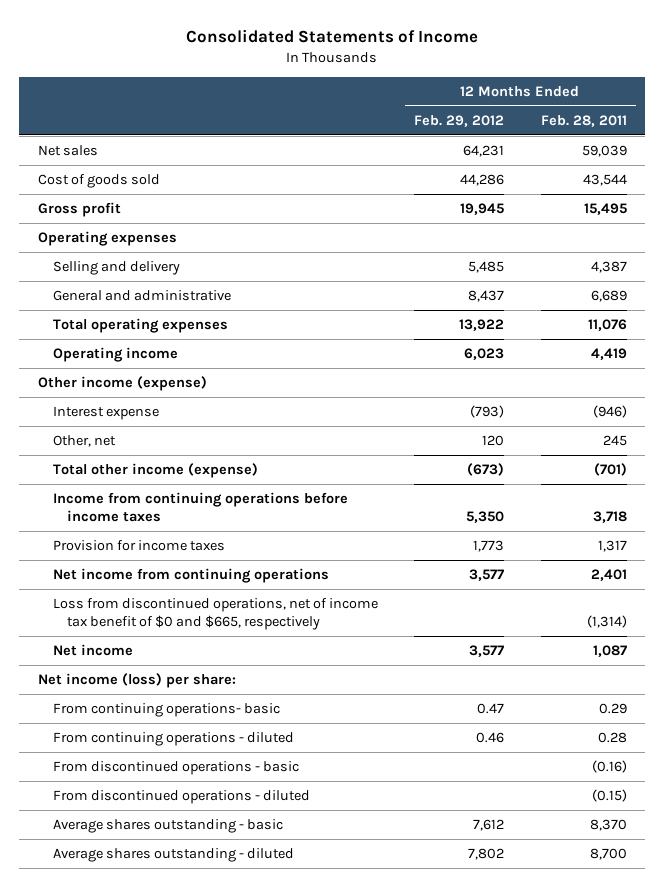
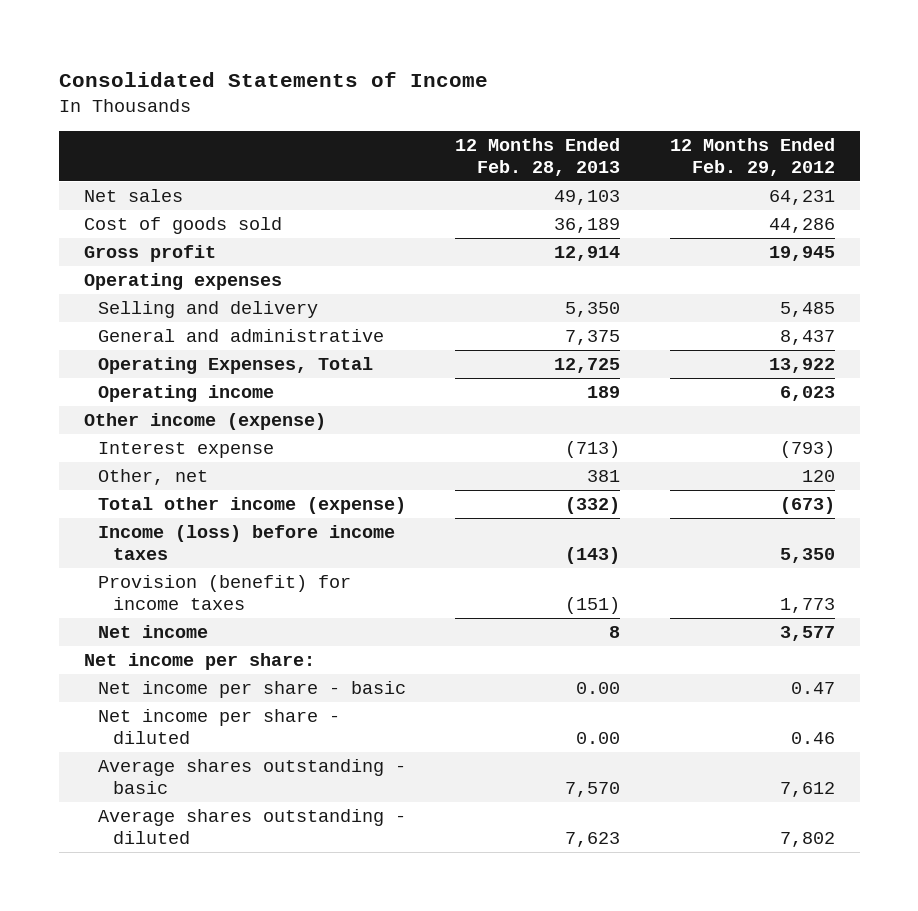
- | 12 Months Ended Feb. 29, 2012 | 12 Months Ended Feb. 28, 2011
+ | 12 Months Ended Feb. 28, 2013 | 12 Months Ended Feb. 29, 2012
- Total operating expenses | 13,922 | 11,076
+ Operating Expenses, Total | 12,725 | 13,922
- Income from continuing operations before income taxes | 5,350 | 3,718
- Provision for income taxes | 1,773 | 1,317
- Net income from continuing operations | 3,577 | 2,401
- Loss from discontinued operations, net of income tax benefit of $0 and $665, respectively | | (1,314)
+ Income (loss) before income taxes | (143) | 5,350
+ Provision (benefit) for income taxes | (151) | 1,773
- Net income (loss) per share:
- From continuing operations- basic | 0.47 | 0.29
- From continuing operations - diluted | 0.46 | 0.28
- From discontinued operations - basic | | (0.16)
- From discontinued operations - diluted | | (0.15)
+ Net income per share:
+ Net income per share - basic | 0.00 | 0.47
+ Net income per share - diluted | 0.00 | 0.46

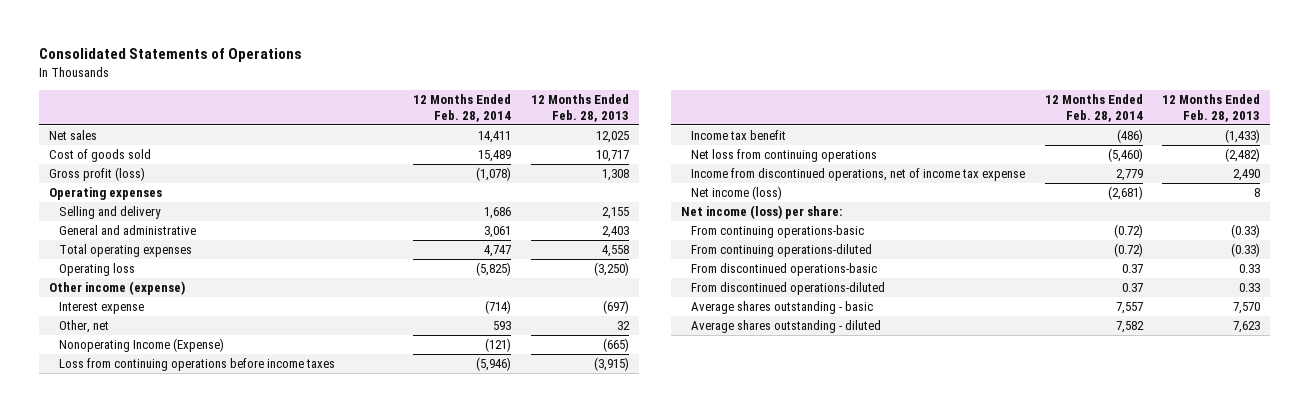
- Consolidated Statements of Income
+ Consolidated Statements of Operations
- | 12 Months Ended Feb. 28, 2013 | 12 Months Ended Feb. 29, 2012
+ | 12 Months Ended Feb. 28, 2014 | 12 Months Ended Feb. 28, 2013
- Net sales | 49,103 | 64,231
- Cost of goods sold | 36,189 | 44,286
- Gross profit | 12,914 | 19,945
+ Net sales | 14,411 | 12,025
+ Cost of goods sold | 15,489 | 10,717
+ Gross profit (loss) | (1,078) | 1,308
- Selling and delivery | 5,350 | 5,485
- General and administrative | 7,375 | 8,437
- Operating Expenses, Total | 12,725 | 13,922
- Operating income | 189 | 6,023
+ Selling and delivery | 1,686 | 2,155
+ General and administrative | 3,061 | 2,403
+ Total operating expenses | 4,747 | 4,558
+ Operating loss | (5,825) | (3,250)
- Interest expense | (713) | (793)
- Other, net | 381 | 120
- Total other income (expense) | (332) | (673)
- Income (loss) before income taxes | (143) | 5,350
- Provision (benefit) for income taxes | (151) | 1,773
- Net income | 8 | 3,577
- Net income per share:
- Net income per share - basic | 0.00 | 0.47
- Net income per share - diluted | 0.00 | 0.46
+ Interest expense | (714) | (697)
+ Other, net | 593 | 32
+ Nonoperating Income (Expense) | (121) | (665)
+ Loss from continuing operations before income taxes | (5,946) | (3,915)
+ Income tax benefit | (486) | (1,433)
+ Net loss from continuing operations | (5,460) | (2,482)
+ Income from discontinued operations, net of income tax expense | 2,779 | 2,490
+ Net income (loss) | (2,681) | 8
+ Net income (loss) per share:
+ From continuing operations-basic | (0.72) | (0.33)
+ From continuing operations-diluted | (0.72) | (0.33)
+ From discontinued operations-basic | 0.37 | 0.33
+ From discontinued operations-diluted | 0.37 | 0.33

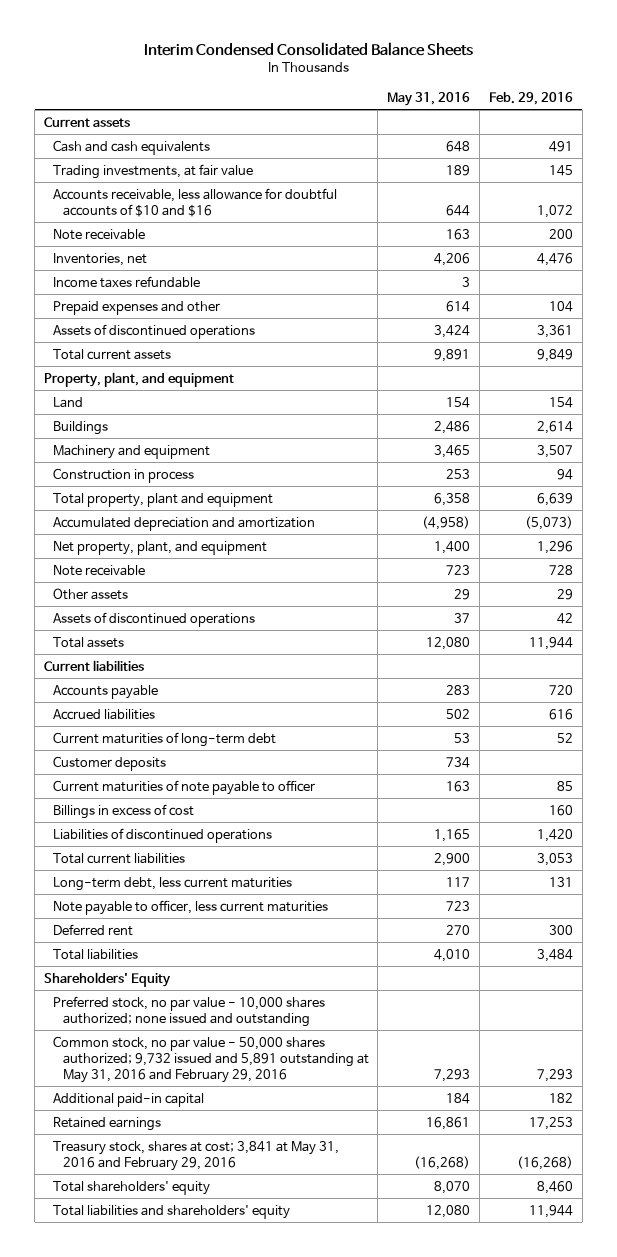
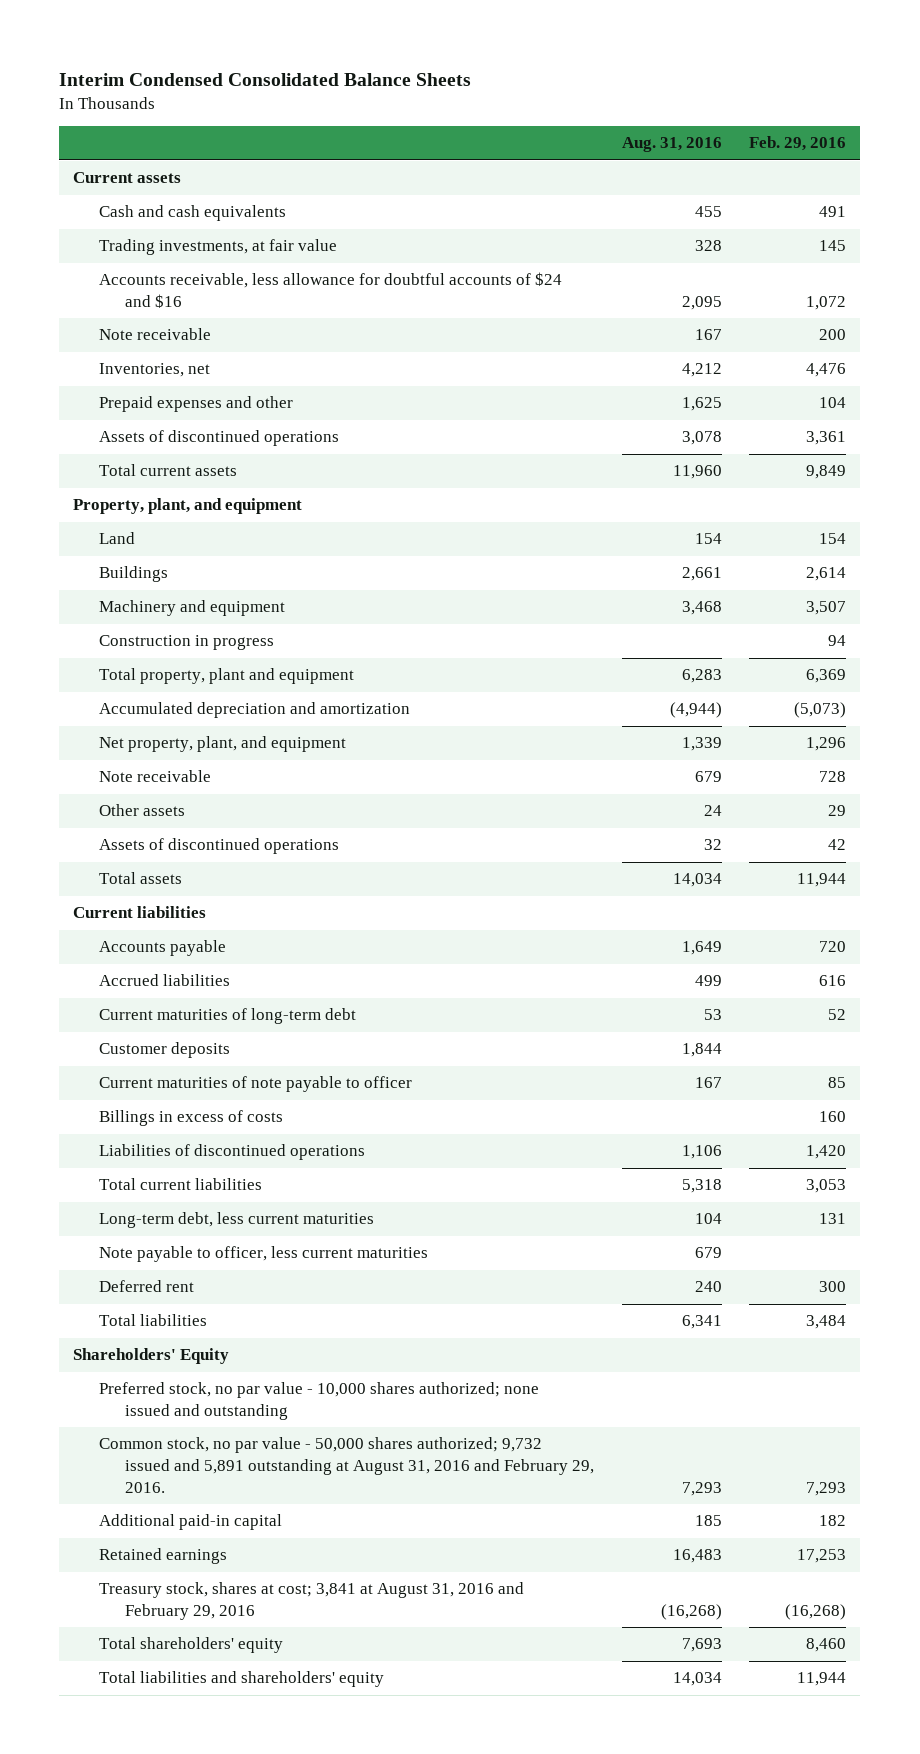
- | May 31, 2016 | Feb. 29, 2016
+ | Aug. 31, 2016 | Feb. 29, 2016
- Accounts receivable, less allowance for doubtful accounts of $10 and $16 | 644 | 1,072
+ Accounts receivable, less allowance for doubtful accounts of $24 and $16 | 2,095 | 1,072
- Income taxes refundable | 3 |
- Construction in process | 253 | 94
- Total property, plant and equipment | 6,358 | 6,639
+ Construction in progress | | 94
+ Total property, plant and equipment | 6,283 | 6,369
- Billings in excess of cost | | 160
+ Billings in excess of costs | | 160
- Common stock, no par value - 50,000 shares authorized; 9,732 issued and 5,891 outstanding at May 31, 2016 and February 29, 2016 | 7,293 | 7,293
+ Common stock, no par value - 50,000 shares authorized; 9,732 issued and 5,891 outstanding at August 31, 2016 and February 29, 2016. | 7,293 | 7,293
- Treasury stock, shares at cost; 3,841 at May 31, 2016 and February 29, 2016 | (16,268) | (16,268)
+ Treasury stock, shares at cost; 3,841 at August 31, 2016 and February 29, 2016 | (16,268) | (16,268)

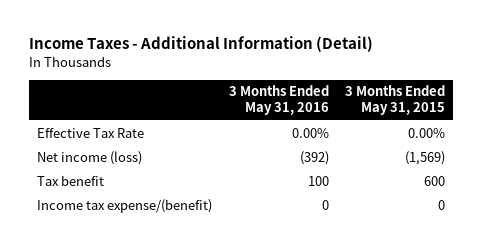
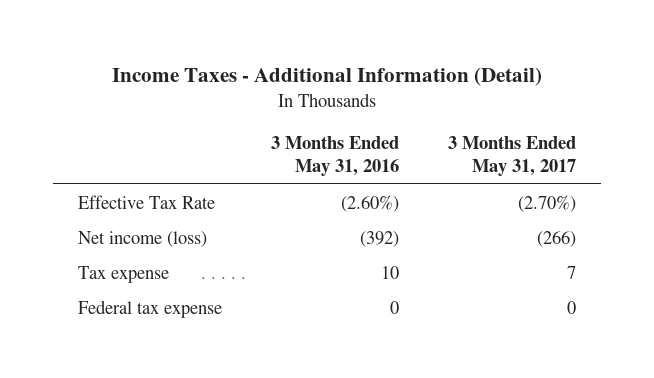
- | 3 Months Ended May 31, 2016 | 3 Months Ended May 31, 2015
+ | 3 Months Ended May 31, 2016 | 3 Months Ended May 31, 2017
- Effective Tax Rate | 0.00% | 0.00%
+ Effective Tax Rate | (2.60%) | (2.70%)
- Tax benefit | 100 | 600
- Income tax expense/(benefit) | 0 | 0
+ Tax expense | 10 | 7
+ Federal tax expense | 0 | 0

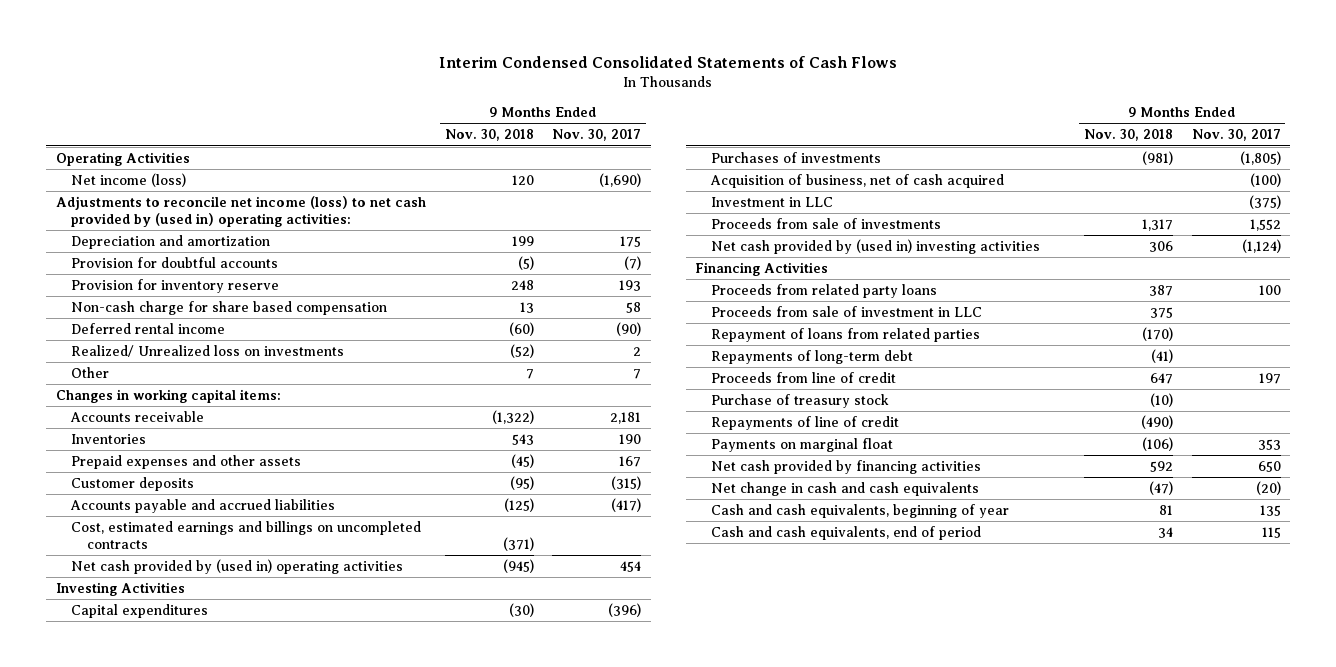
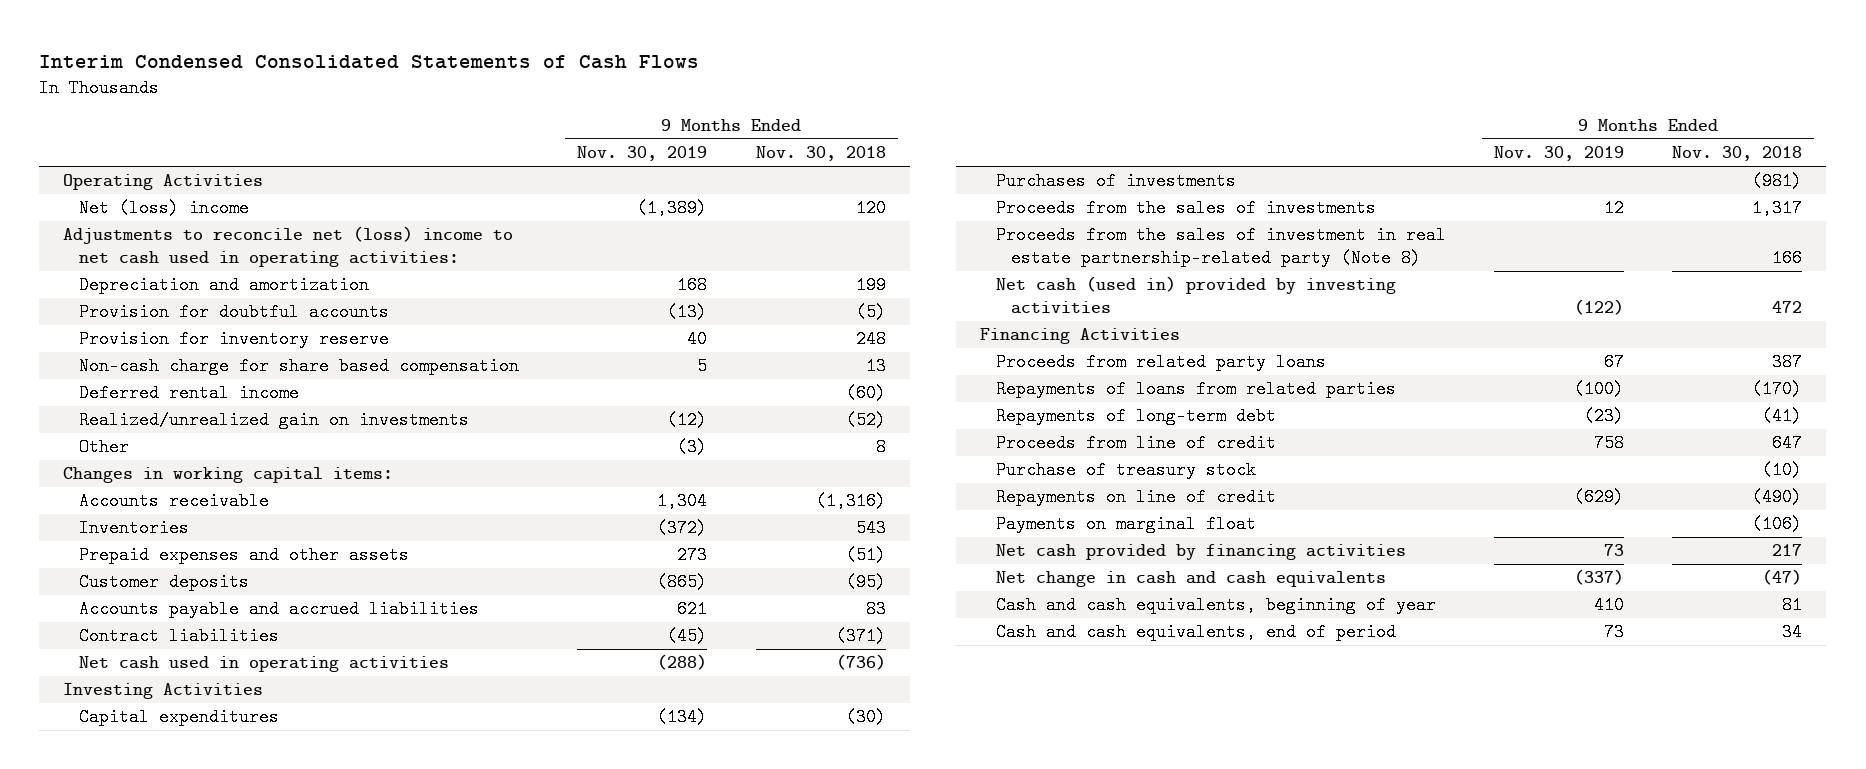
- | 9 Months Ended Nov. 30, 2018 | 9 Months Ended Nov. 30, 2017
+ | 9 Months Ended Nov. 30, 2019 | 9 Months Ended Nov. 30, 2018
- Net income (loss) | 120 | (1,690)
- Adjustments to reconcile net income (loss) to net cash provided by (used in) operating activities:
+ Net (loss) income | (1,389) | 120
+ Adjustments to reconcile net (loss) income to net cash used in operating activities:
- Realized/ Unrealized loss on investments | (52) | 2
- Other | 7 | 7
+ Realized/unrealized gain on investments | (12) | (52)
+ Other | (3) | 8
- Accounts receivable | (1,322) | 2,181
+ Accounts receivable | 1,304 | (1,316)
- Prepaid expenses and other assets | (45) | 167
+ Prepaid expenses and other assets | 273 | (51)
- Accounts payable and accrued liabilities | (125) | (417)
- Cost, estimated earnings and billings on uncompleted contracts | (371) |
- Net cash provided by (used in) operating activities | (945) | 454
+ Accounts payable and accrued liabilities | 621 | 83
+ Contract liabilities | (45) | (371)
+ Net cash used in operating activities | (288) | (736)
- Acquisition of business, net of cash acquired | | (100)
- Investment in LLC | | (375)
- Proceeds from sale of investments | 1,317 | 1,552
- Net cash provided by (used in) investing activities | 306 | (1,124)
+ Proceeds from the sales of investments | 12 | 1,317
+ Proceeds from the sales of investment in real estate partnership-related party (Note 8) | | 166
+ Net cash (used in) provided by investing activities | (122) | 472
- Proceeds from sale of investment in LLC | 375 |
- Repayment of loans from related parties | (170) |
+ Repayments of loans from related parties | (100) | (170)
- Repayments of line of credit | (490) |
+ Repayments on line of credit | (629) | (490)
- Net cash provided by financing activities | 592 | 650
+ Net cash provided by financing activities | 73 | 217

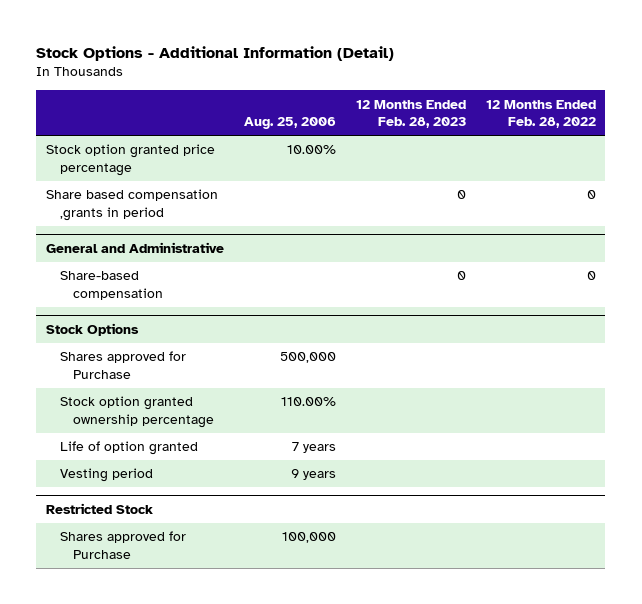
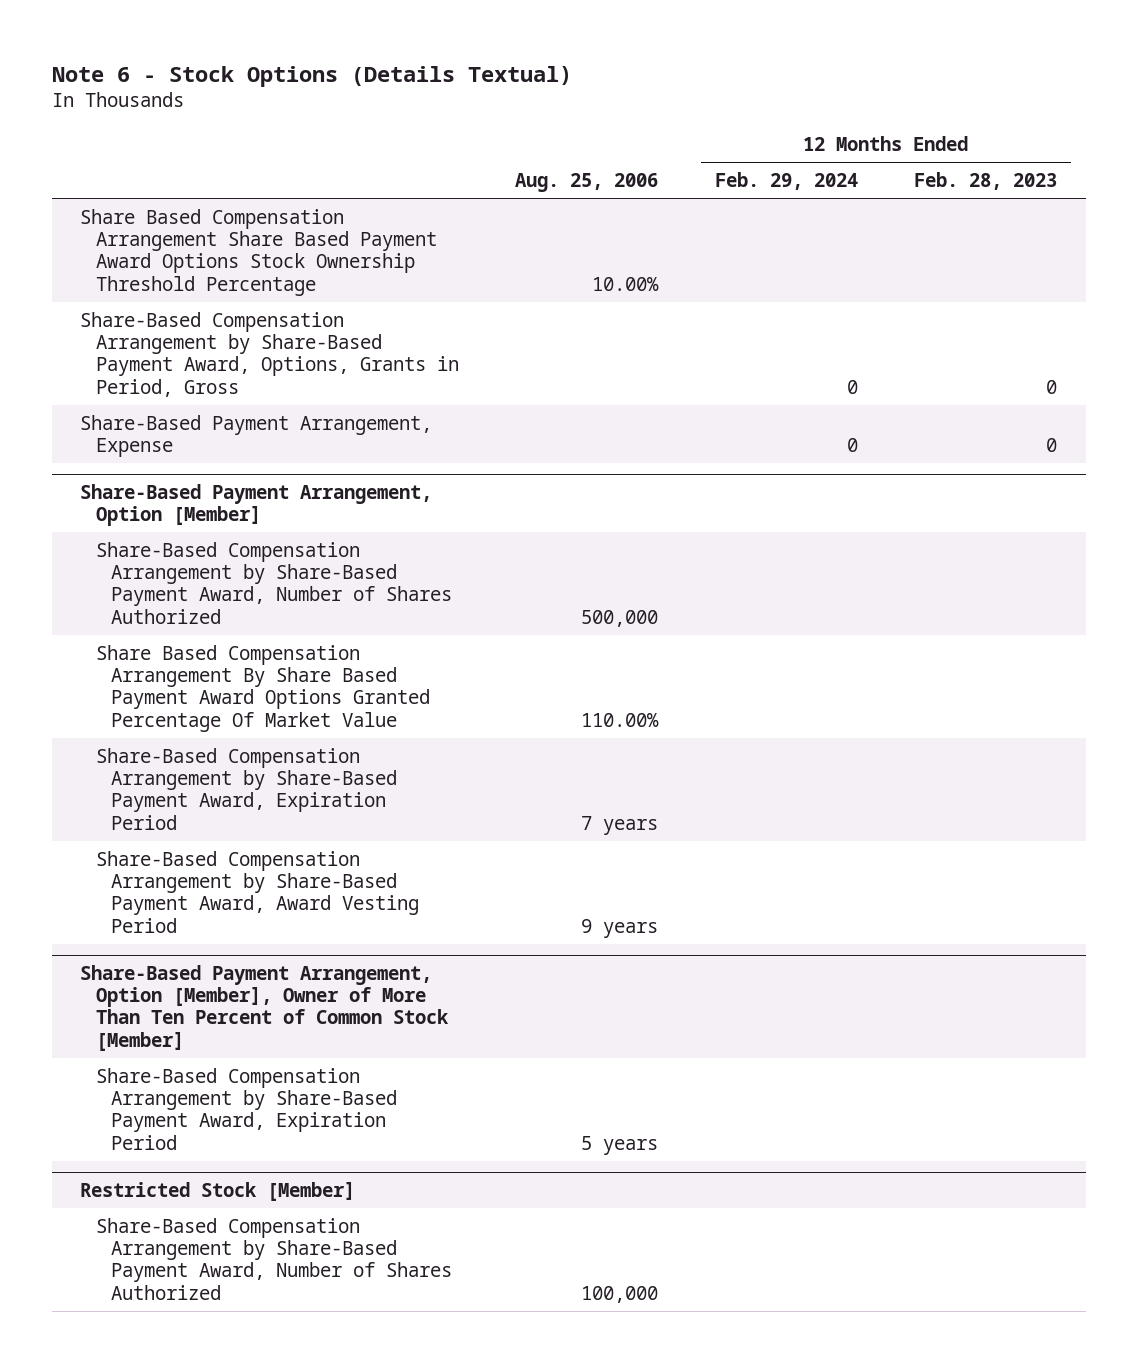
- Stock Options - Additional Information (Detail)
+ Note 6 - Stock Options (Details Textual)
- | Aug. 25, 2006 | 12 Months Ended Feb. 28, 2023 | 12 Months Ended Feb. 28, 2022
+ | Aug. 25, 2006 | 12 Months Ended Feb. 29, 2024 | 12 Months Ended Feb. 28, 2023
- Stock option granted price percentage | 10.00% | |
- Share based compensation ,grants in period | | 0 | 0
- General and Administrative
- Share-based compensation | | 0 | 0
- Stock Options
- Shares approved for Purchase | 500,000 | |
- Stock option granted ownership percentage | 110.00% | |
- Life of option granted | 7 years | |
- Vesting period | 9 years | |
- Restricted Stock
- Shares approved for Purchase | 100,000 | |
+ Share Based Compensation Arrangement Share Based Payment Award Options Stock Ownership Threshold Percentage | 10.00% | |
+ Share-Based Compensation Arrangement by Share-Based Payment Award, Options, Grants in Period, Gross | | 0 | 0
+ Share-Based Payment Arrangement, Expense | | 0 | 0
+ Share-Based Payment Arrangement, Option [Member]
+ Share-Based Compensation Arrangement by Share-Based Payment Award, Number of Shares Authorized | 500,000 | |
+ Share Based Compensation Arrangement By Share Based Payment Award Options Granted Percentage Of Market Value | 110.00% | |
+ Share-Based Compensation Arrangement by Share-Based Payment Award, Expiration Period | 7 years | |
+ Share-Based Compensation Arrangement by Share-Based Payment Award, Award Vesting Period | 9 years | |
+ Share-Based Payment Arrangement, Option [Member], Owner of More Than Ten Percent of Common Stock [Member]
+ Share-Based Compensation Arrangement by Share-Based Payment Award, Expiration Period | 5 years | |
+ Restricted Stock [Member]
+ Share-Based Compensation Arrangement by Share-Based Payment Award, Number of Shares Authorized | 100,000 | |

